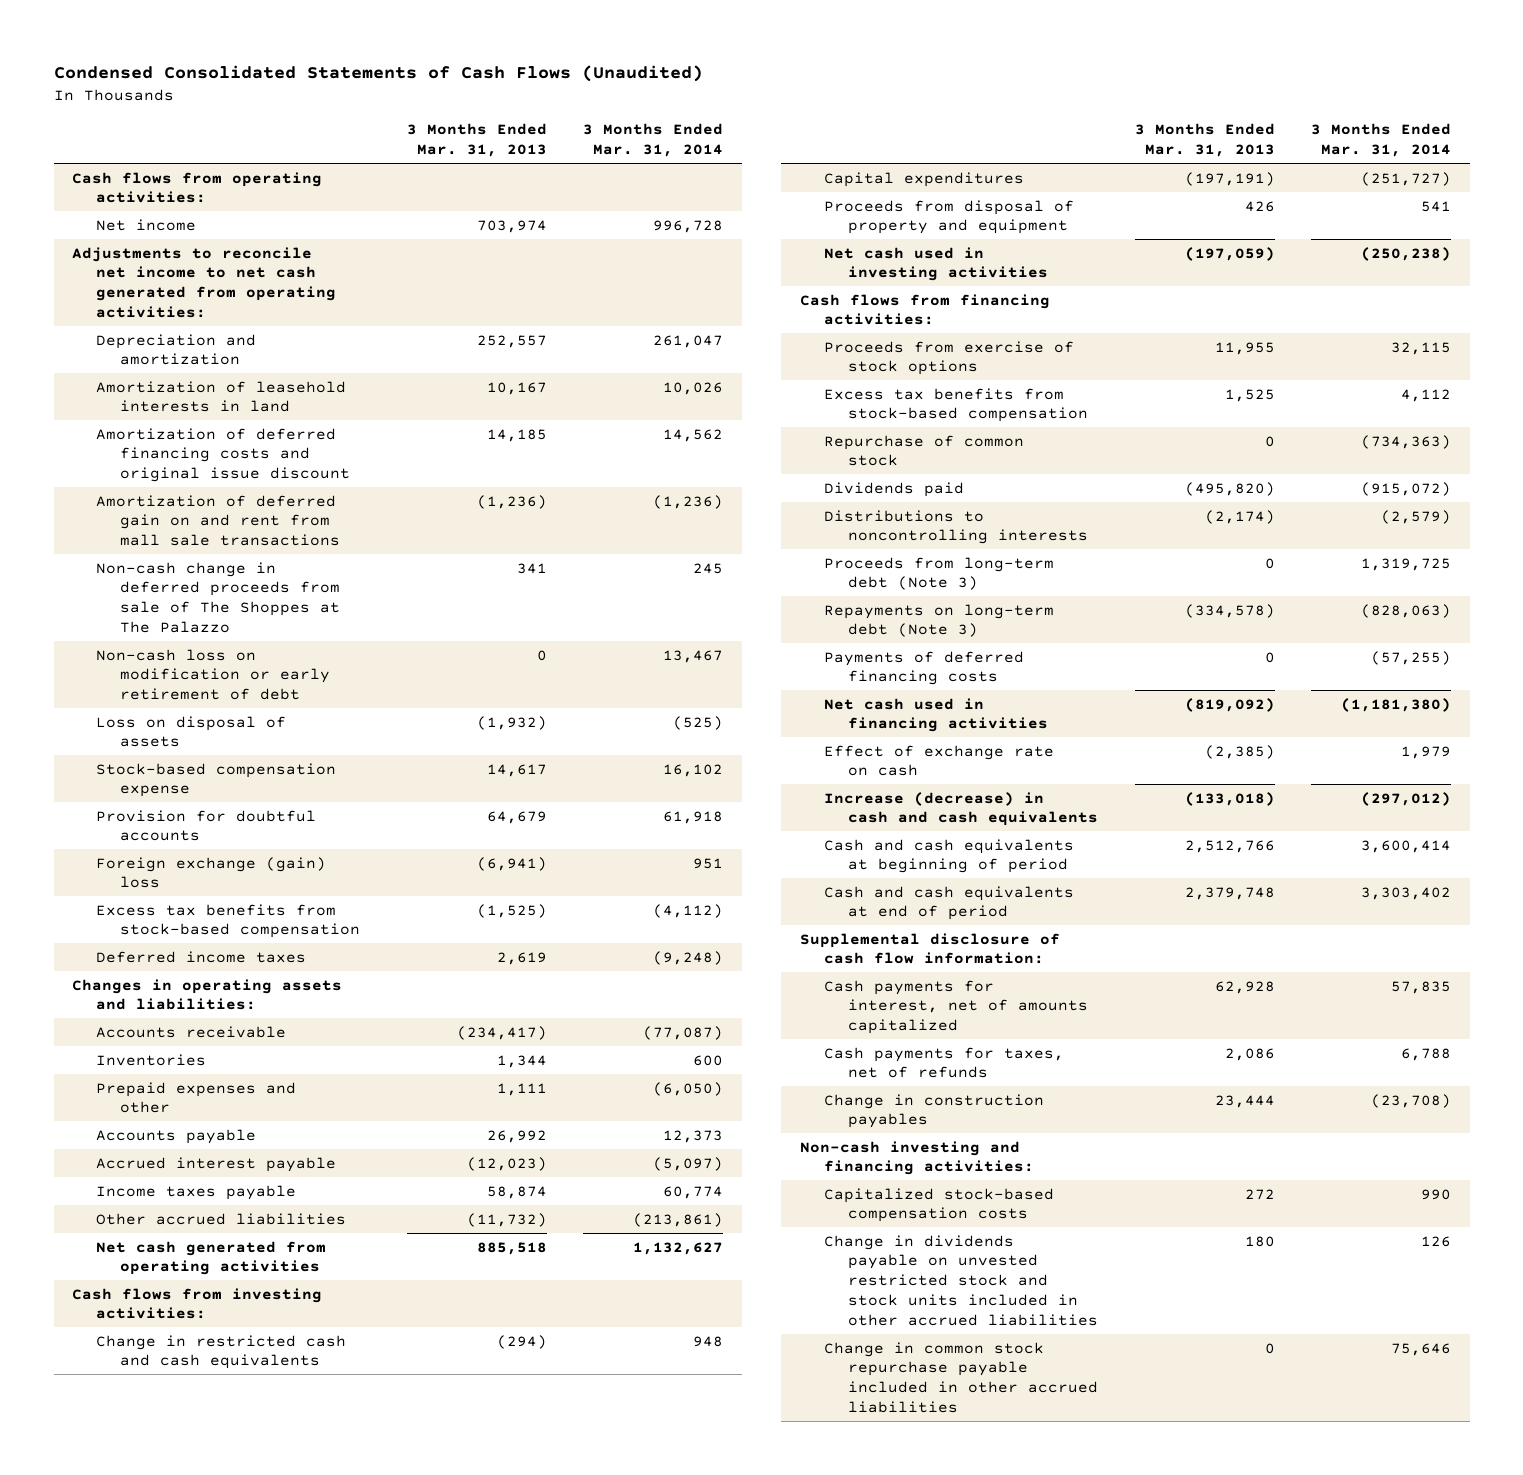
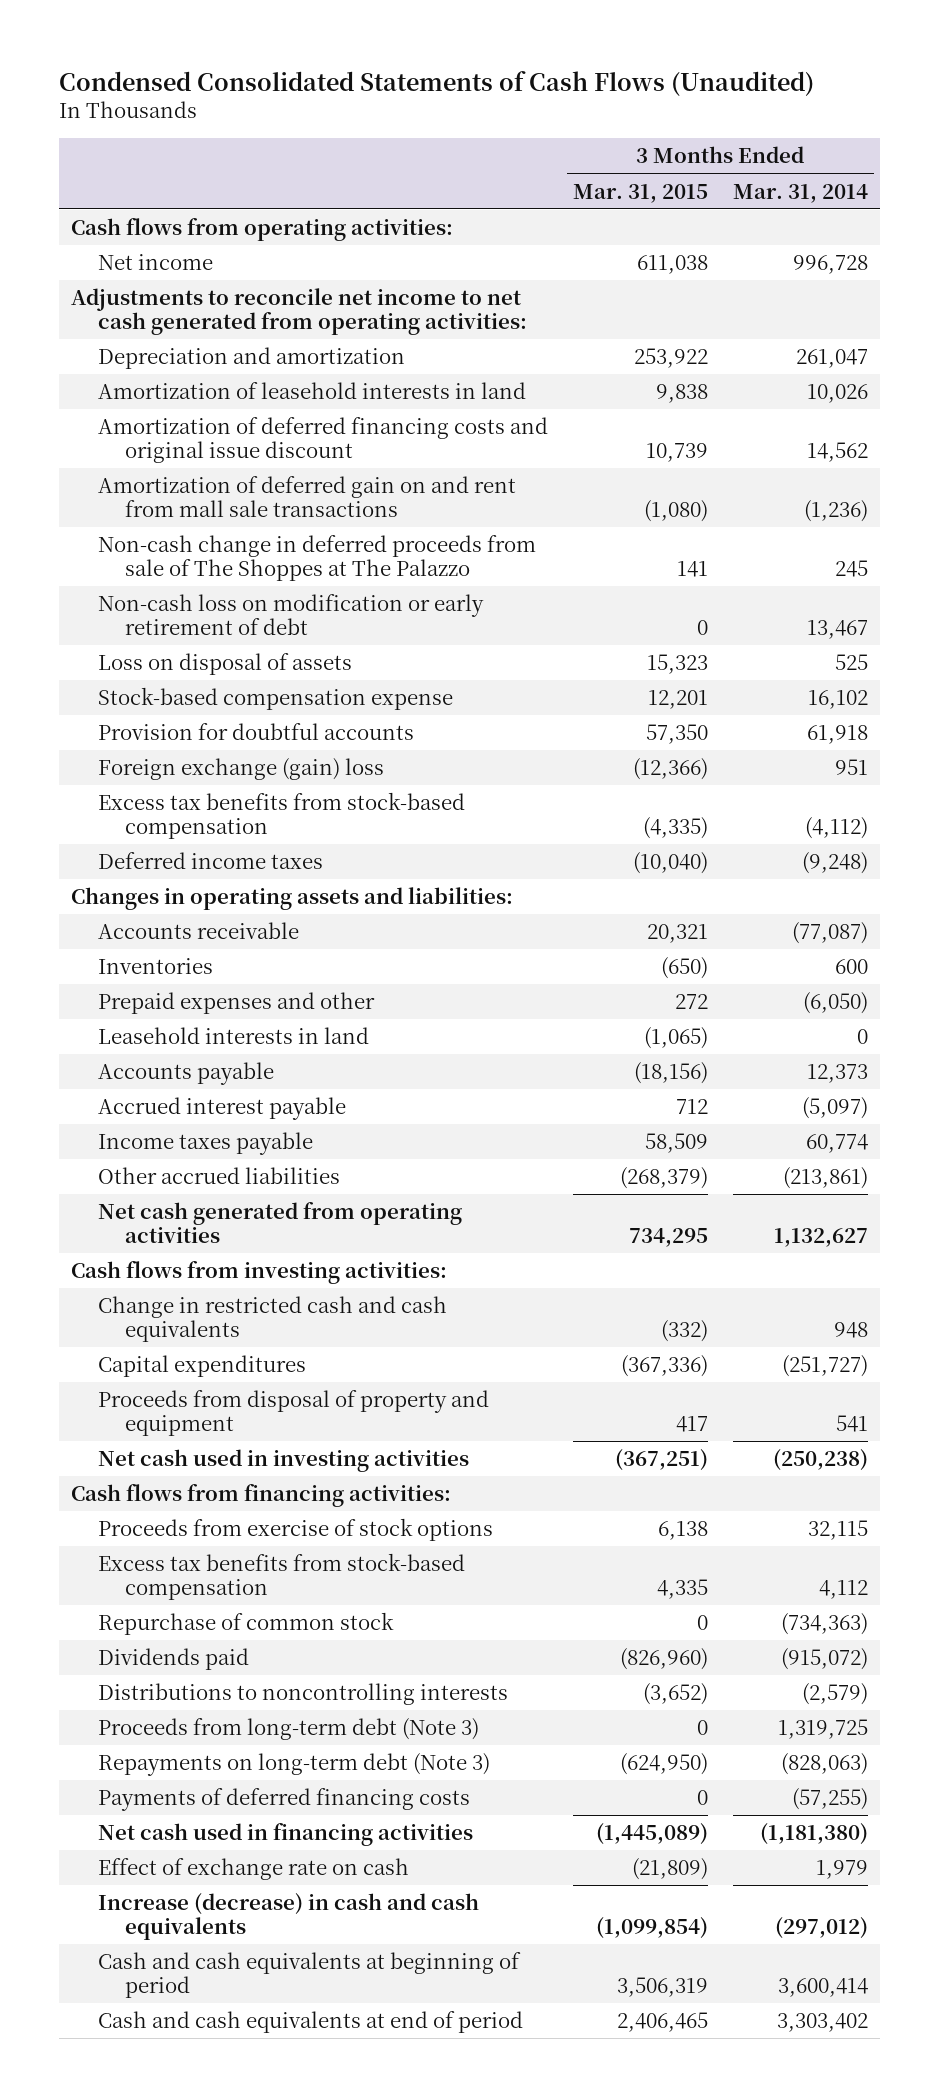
- | 3 Months Ended Mar. 31, 2013 | 3 Months Ended Mar. 31, 2014
+ | 3 Months Ended Mar. 31, 2015 | 3 Months Ended Mar. 31, 2014
- Loss on disposal of assets | (1,932) | (525)
+ Loss on disposal of assets | 15,323 | 525
+ Leasehold interests in land | (1,065) | 0
- Supplemental disclosure of cash flow information:
- Cash payments for interest, net of amounts capitalized | 62,928 | 57,835
- Cash payments for taxes, net of refunds | 2,086 | 6,788
- Change in construction payables | 23,444 | (23,708)
- Non-cash investing and financing activities:
- Capitalized stock-based compensation costs | 272 | 990
- Change in dividends payable on unvested restricted stock and stock units included in other accrued liabilities | 180 | 126
- Change in common stock repurchase payable included in other accrued liabilities | 0 | 75,646

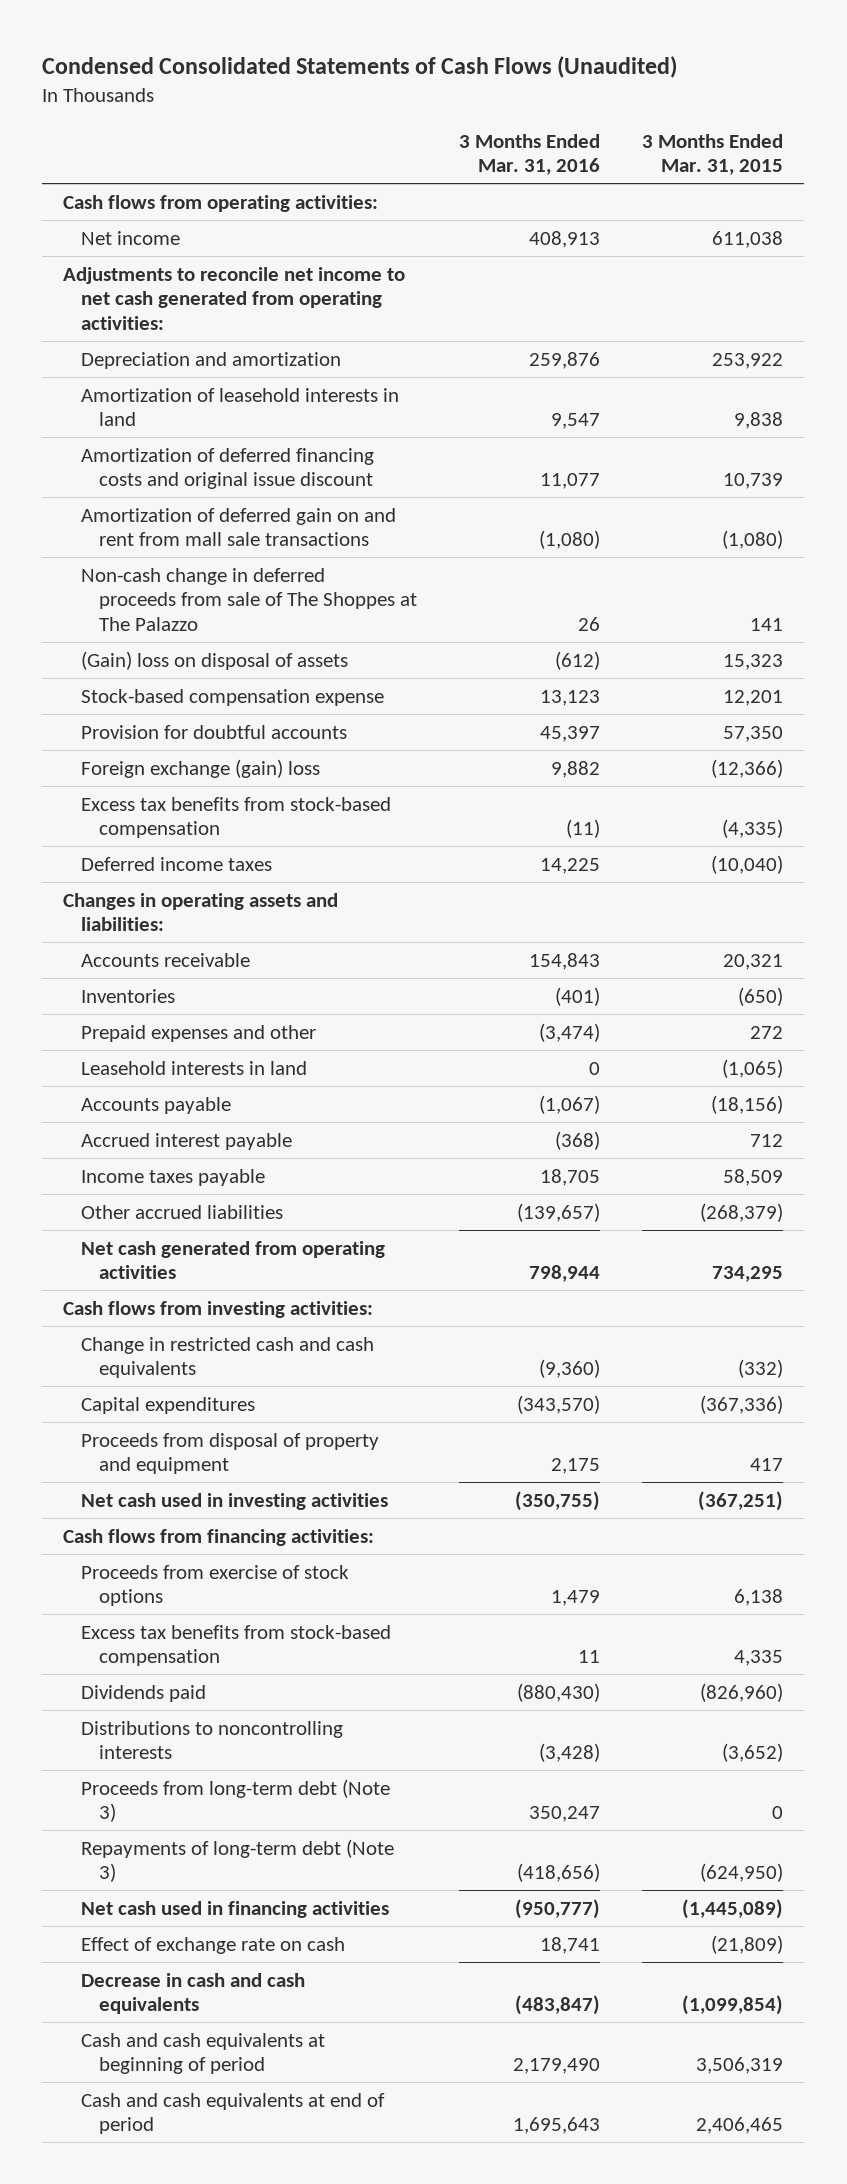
- | 3 Months Ended Mar. 31, 2015 | 3 Months Ended Mar. 31, 2014
+ | 3 Months Ended Mar. 31, 2016 | 3 Months Ended Mar. 31, 2015
- Non-cash loss on modification or early retirement of debt | 0 | 13,467
- Loss on disposal of assets | 15,323 | 525
+ (Gain) loss on disposal of assets | (612) | 15,323
- Repurchase of common stock | 0 | (734,363)
- Repayments on long-term debt (Note 3) | (624,950) | (828,063)
- Payments of deferred financing costs | 0 | (57,255)
+ Repayments of long-term debt (Note 3) | (418,656) | (624,950)
- Increase (decrease) in cash and cash equivalents | (1,099,854) | (297,012)
+ Decrease in cash and cash equivalents | (483,847) | (1,099,854)

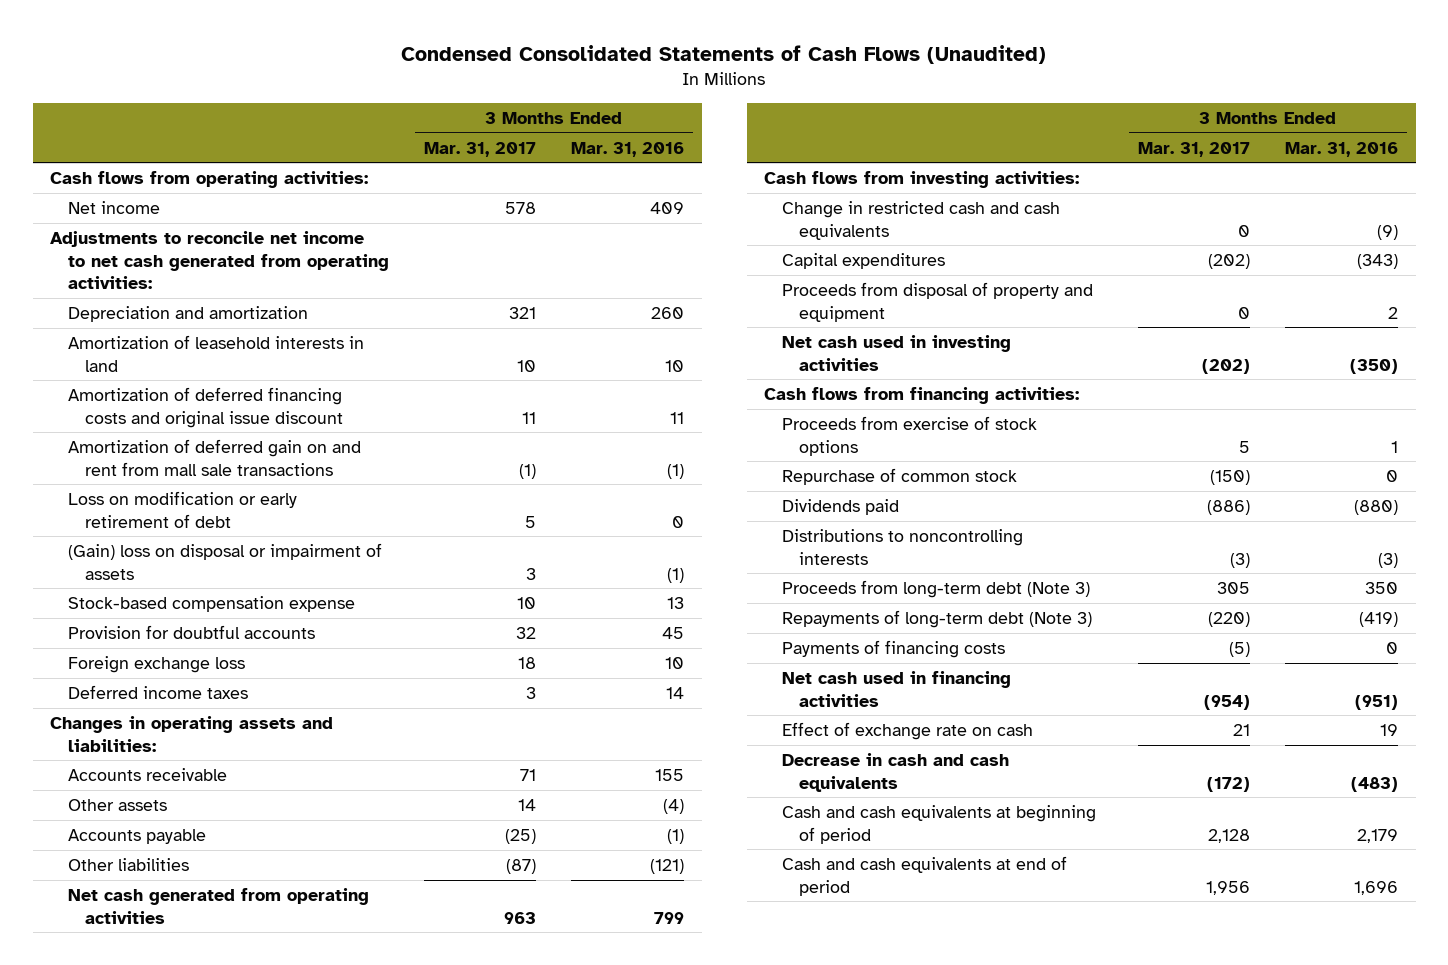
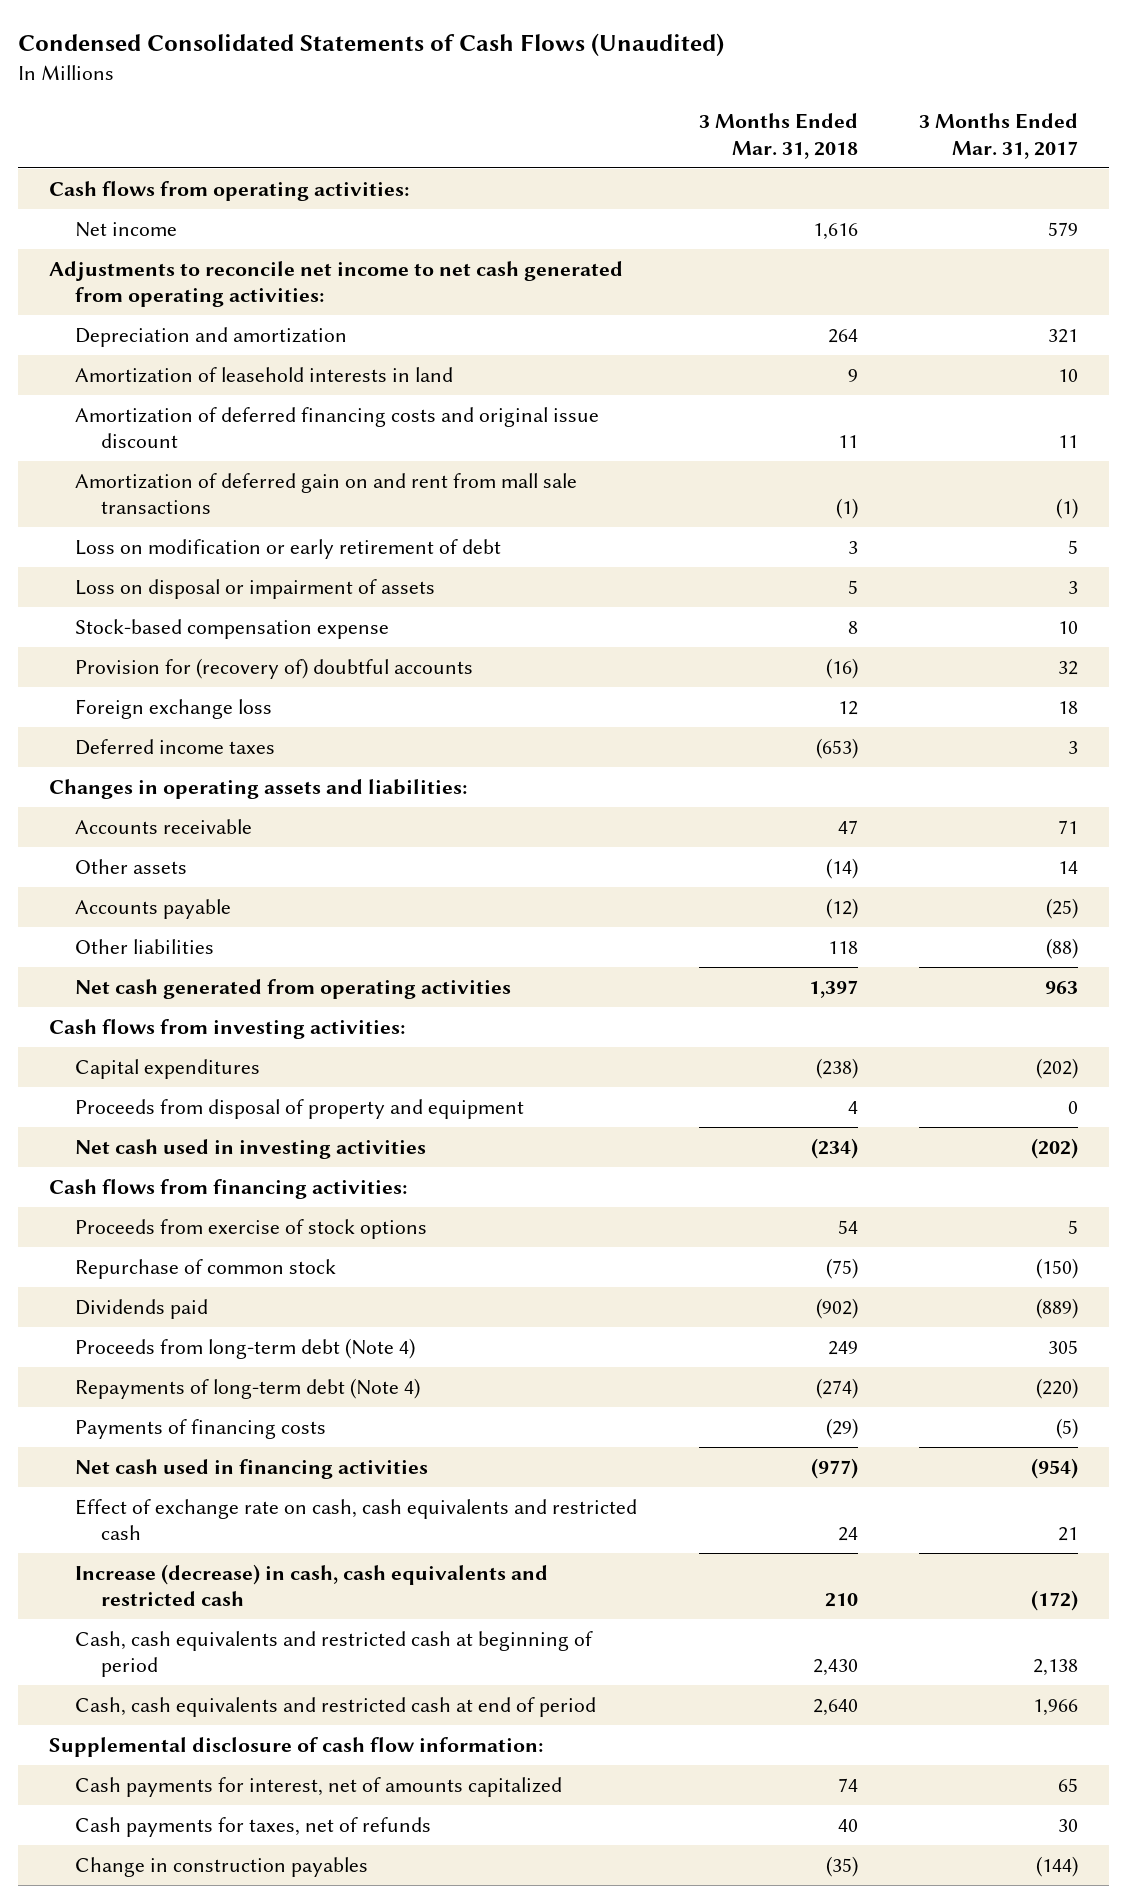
- | 3 Months Ended Mar. 31, 2017 | 3 Months Ended Mar. 31, 2016
+ | 3 Months Ended Mar. 31, 2018 | 3 Months Ended Mar. 31, 2017
- Net income | 578 | 409
+ Net income | 1,616 | 579
- (Gain) loss on disposal or impairment of assets | 3 | (1)
+ Loss on disposal or impairment of assets | 5 | 3
- Provision for doubtful accounts | 32 | 45
+ Provision for (recovery of) doubtful accounts | (16) | 32
- Other liabilities | (87) | (121)
+ Other liabilities | 118 | (88)
- Change in restricted cash and cash equivalents | 0 | (9)
- Dividends paid | (886) | (880)
- Distributions to noncontrolling interests | (3) | (3)
- Proceeds from long-term debt (Note 3) | 305 | 350
- Repayments of long-term debt (Note 3) | (220) | (419)
+ Dividends paid | (902) | (889)
+ Proceeds from long-term debt (Note 4) | 249 | 305
+ Repayments of long-term debt (Note 4) | (274) | (220)
- Effect of exchange rate on cash | 21 | 19
- Decrease in cash and cash equivalents | (172) | (483)
- Cash and cash equivalents at beginning of period | 2,128 | 2,179
- Cash and cash equivalents at end of period | 1,956 | 1,696
+ Effect of exchange rate on cash, cash equivalents and restricted cash | 24 | 21
+ Increase (decrease) in cash, cash equivalents and restricted cash | 210 | (172)
+ Cash, cash equivalents and restricted cash at beginning of period | 2,430 | 2,138
+ Cash, cash equivalents and restricted cash at end of period | 2,640 | 1,966
+ Supplemental disclosure of cash flow information:
+ Cash payments for interest, net of amounts capitalized | 74 | 65
+ Cash payments for taxes, net of refunds | 40 | 30
+ Change in construction payables | (35) | (144)

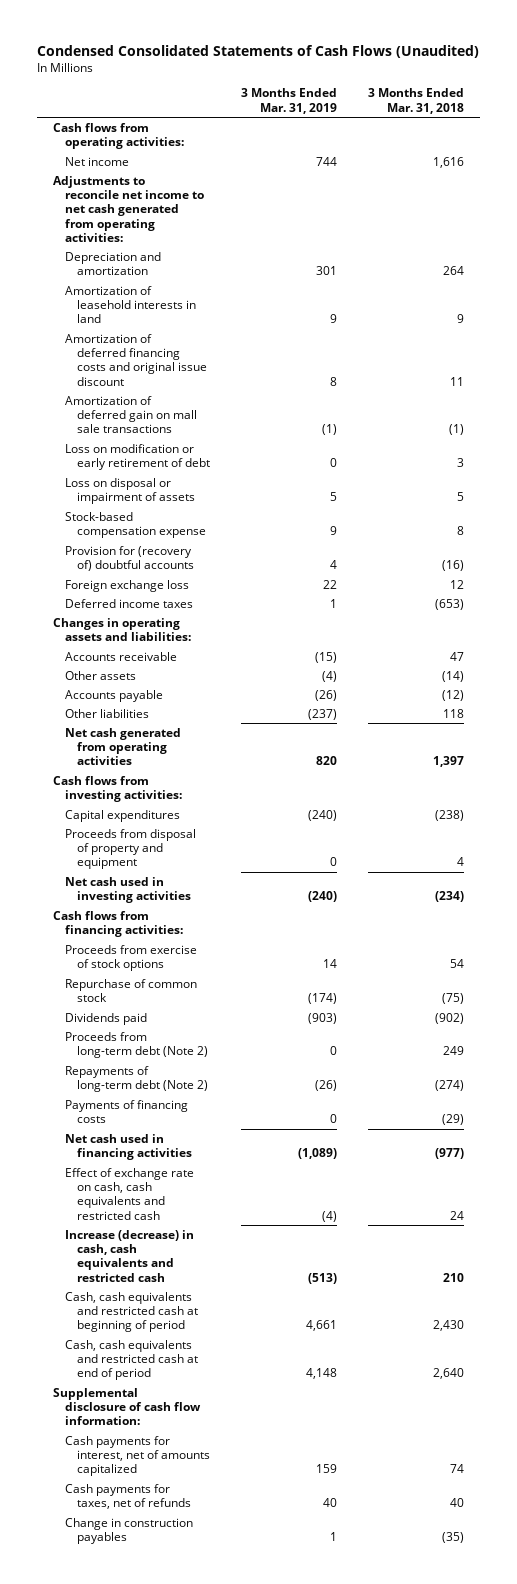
- | 3 Months Ended Mar. 31, 2018 | 3 Months Ended Mar. 31, 2017
+ | 3 Months Ended Mar. 31, 2019 | 3 Months Ended Mar. 31, 2018
- Amortization of deferred gain on and rent from mall sale transactions | (1) | (1)
+ Amortization of deferred gain on mall sale transactions | (1) | (1)
- Proceeds from long-term debt (Note 4) | 249 | 305
- Repayments of long-term debt (Note 4) | (274) | (220)
+ Proceeds from long-term debt (Note 2) | 0 | 249
+ Repayments of long-term debt (Note 2) | (26) | (274)

